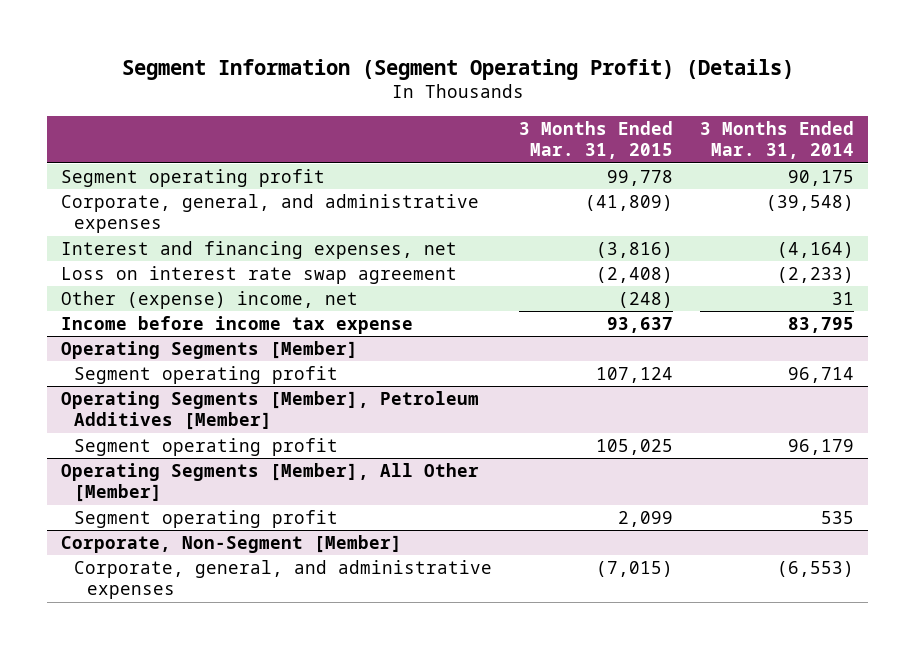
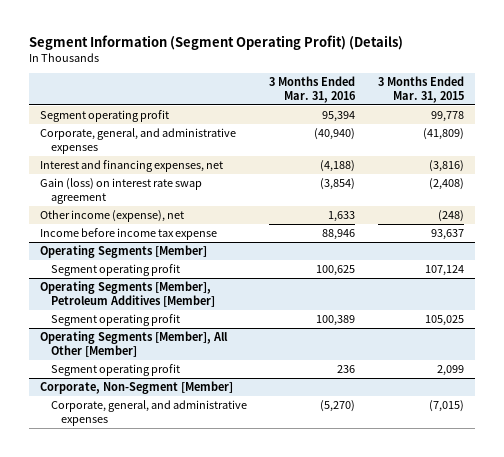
- | 3 Months Ended Mar. 31, 2015 | 3 Months Ended Mar. 31, 2014
+ | 3 Months Ended Mar. 31, 2016 | 3 Months Ended Mar. 31, 2015
- Loss on interest rate swap agreement | (2,408) | (2,233)
- Other (expense) income, net | (248) | 31
+ Gain (loss) on interest rate swap agreement | (3,854) | (2,408)
+ Other income (expense), net | 1,633 | (248)

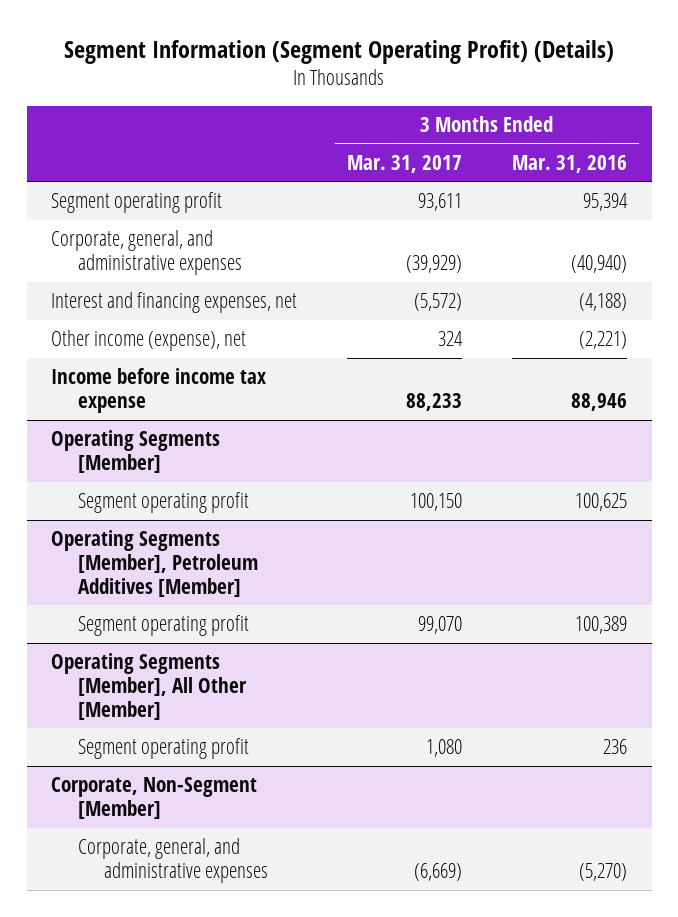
- | 3 Months Ended Mar. 31, 2016 | 3 Months Ended Mar. 31, 2015
+ | 3 Months Ended Mar. 31, 2017 | 3 Months Ended Mar. 31, 2016
- Gain (loss) on interest rate swap agreement | (3,854) | (2,408)
- Other income (expense), net | 1,633 | (248)
+ Other income (expense), net | 324 | (2,221)

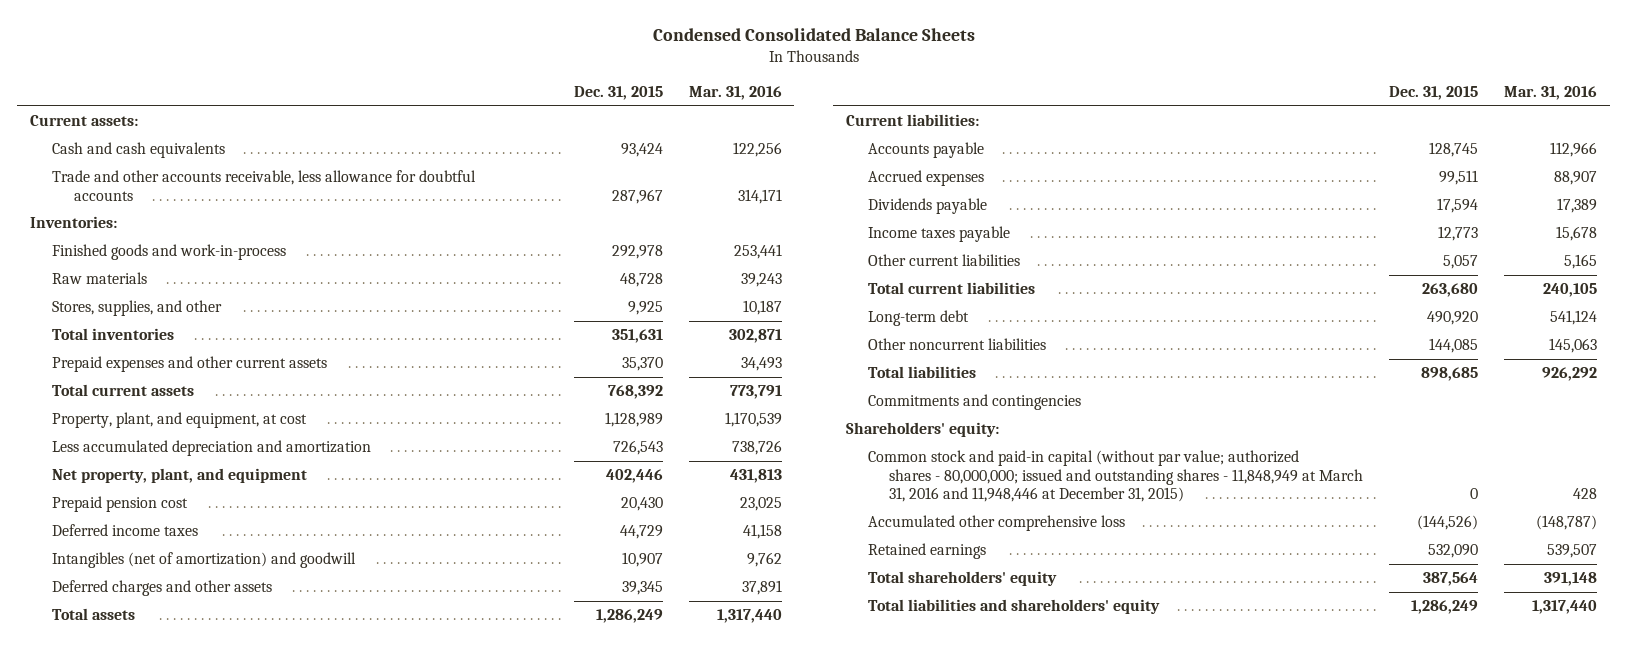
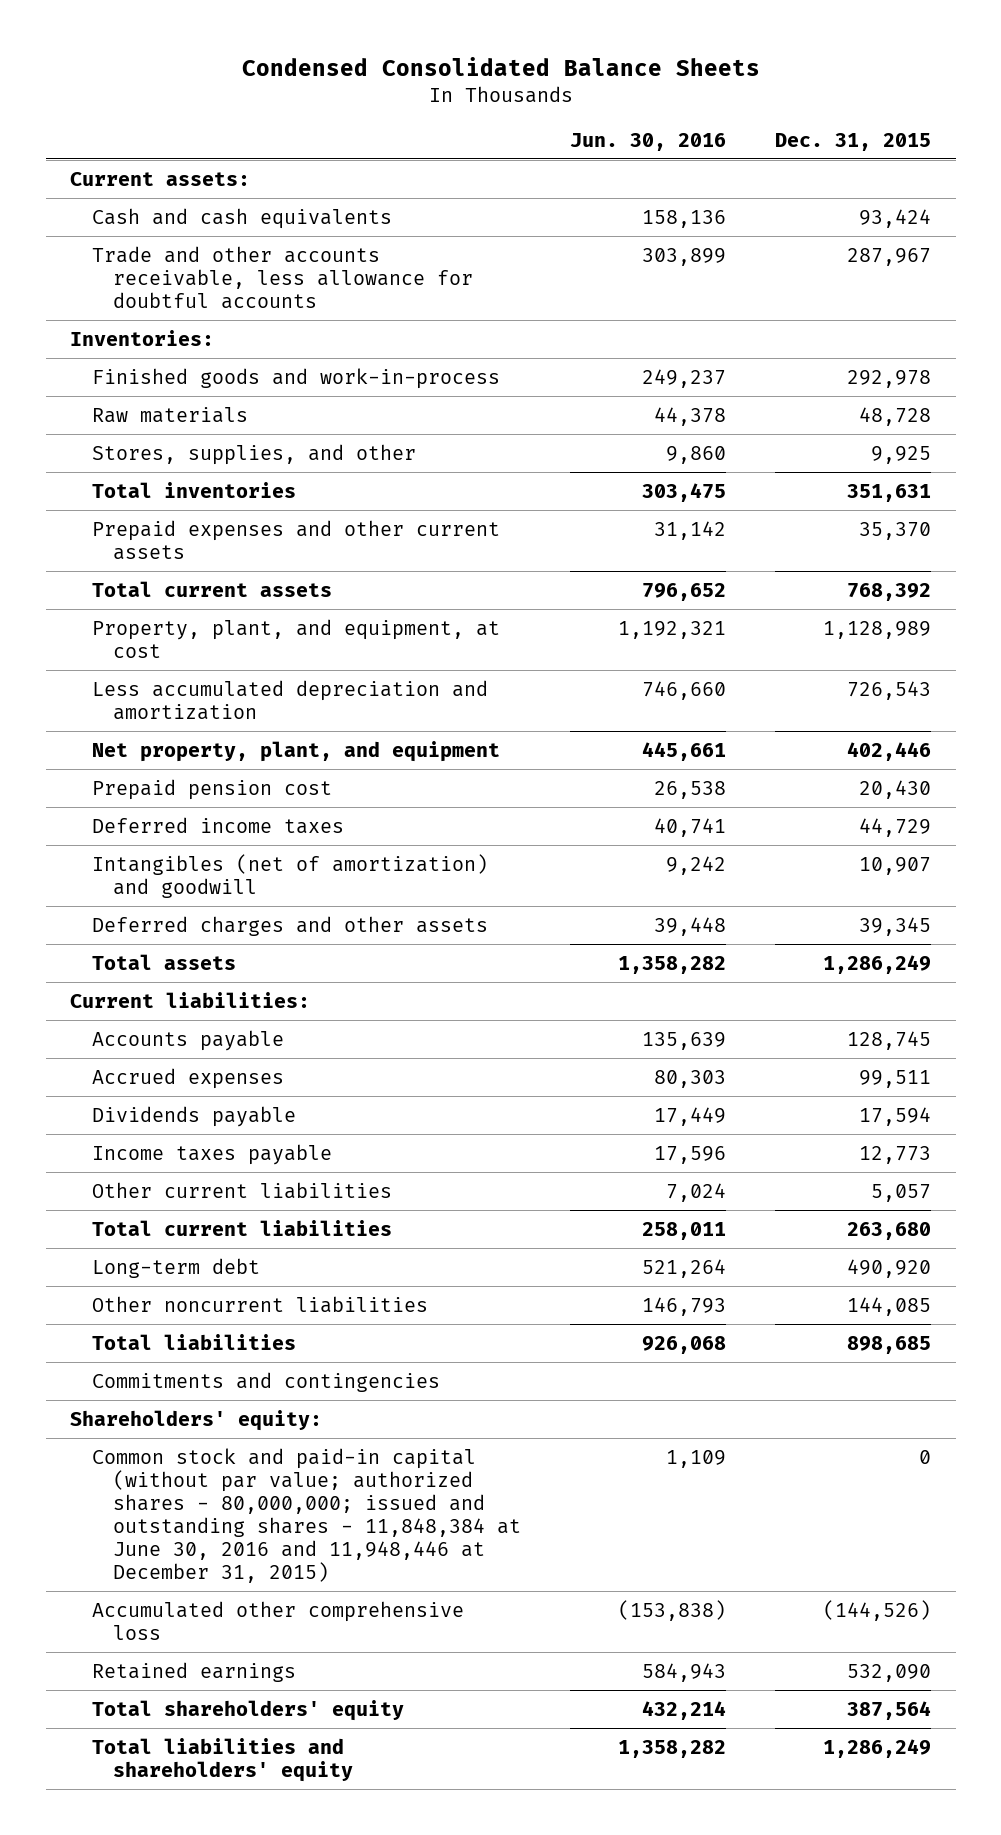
- | Dec. 31, 2015 | Mar. 31, 2016
+ | Jun. 30, 2016 | Dec. 31, 2015
- Common stock and paid-in capital (without par value; authorized shares - 80,000,000; issued and outstanding shares - 11,848,949 at March 31, 2016 and 11,948,446 at December 31, 2015) | 0 | 428
+ Common stock and paid-in capital (without par value; authorized shares - 80,000,000; issued and outstanding shares - 11,848,384 at June 30, 2016 and 11,948,446 at December 31, 2015) | 1,109 | 0

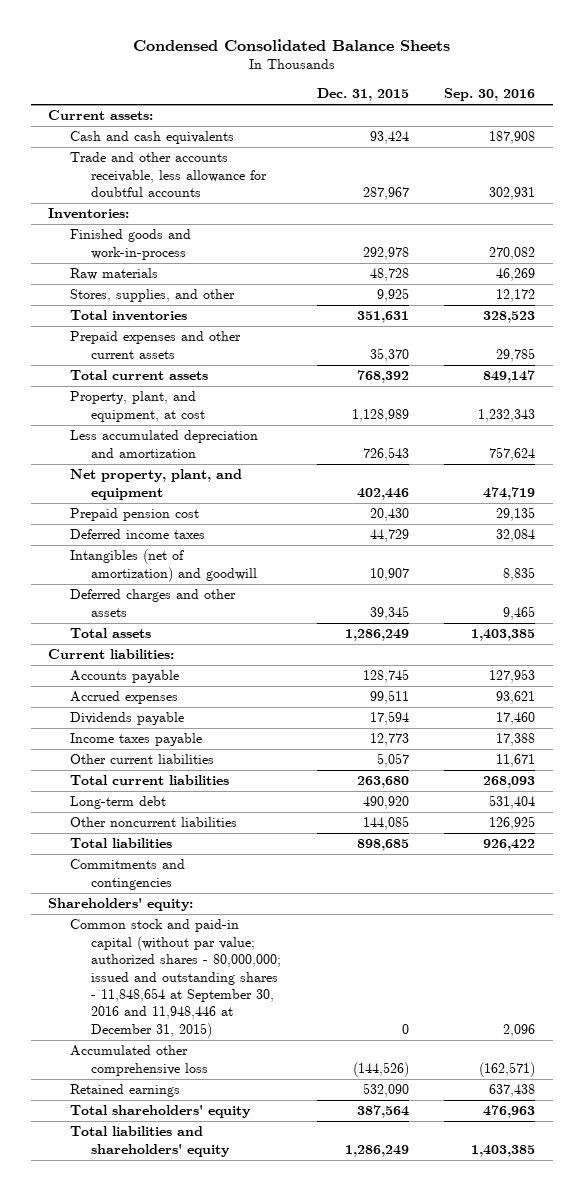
- | Jun. 30, 2016 | Dec. 31, 2015
+ | Dec. 31, 2015 | Sep. 30, 2016
- Common stock and paid-in capital (without par value; authorized shares - 80,000,000; issued and outstanding shares - 11,848,384 at June 30, 2016 and 11,948,446 at December 31, 2015) | 1,109 | 0
+ Common stock and paid-in capital (without par value; authorized shares - 80,000,000; issued and outstanding shares - 11,848,654 at September 30, 2016 and 11,948,446 at December 31, 2015) | 0 | 2,096

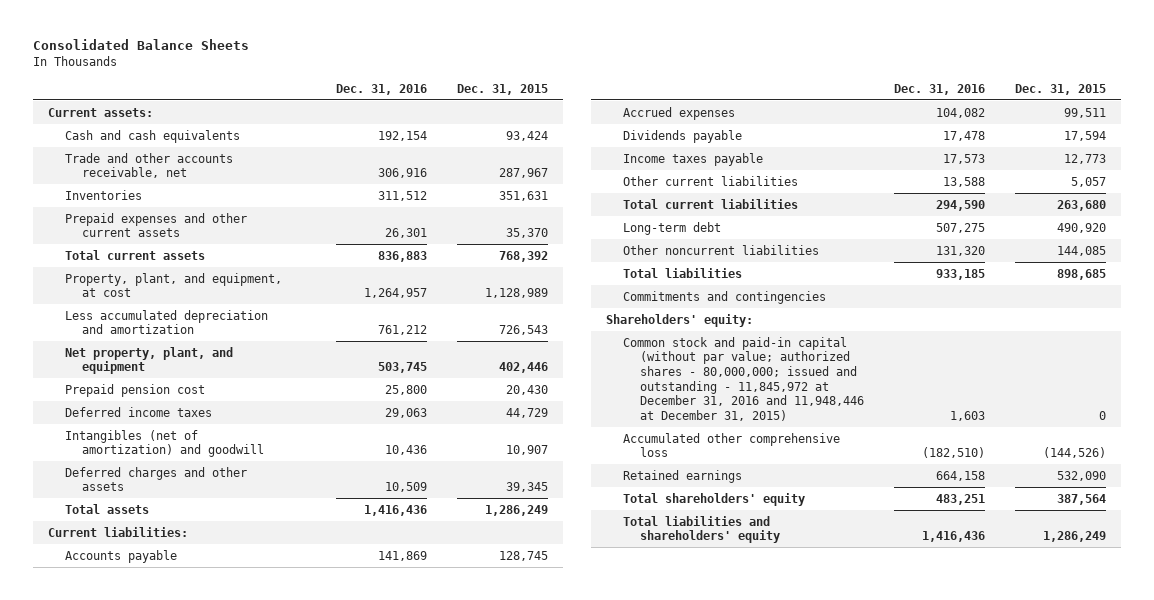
- Condensed Consolidated Balance Sheets
+ Consolidated Balance Sheets
- | Dec. 31, 2015 | Sep. 30, 2016
+ | Dec. 31, 2016 | Dec. 31, 2015
- Trade and other accounts receivable, less allowance for doubtful accounts | 287,967 | 302,931
- Inventories:
- Finished goods and work-in-process | 292,978 | 270,082
- Raw materials | 48,728 | 46,269
- Stores, supplies, and other | 9,925 | 12,172
- Total inventories | 351,631 | 328,523
+ Trade and other accounts receivable, net | 306,916 | 287,967
+ Inventories | 311,512 | 351,631
- Common stock and paid-in capital (without par value; authorized shares - 80,000,000; issued and outstanding shares - 11,848,654 at September 30, 2016 and 11,948,446 at December 31, 2015) | 0 | 2,096
+ Common stock and paid-in capital (without par value; authorized shares - 80,000,000; issued and outstanding - 11,845,972 at December 31, 2016 and 11,948,446 at December 31, 2015) | 1,603 | 0

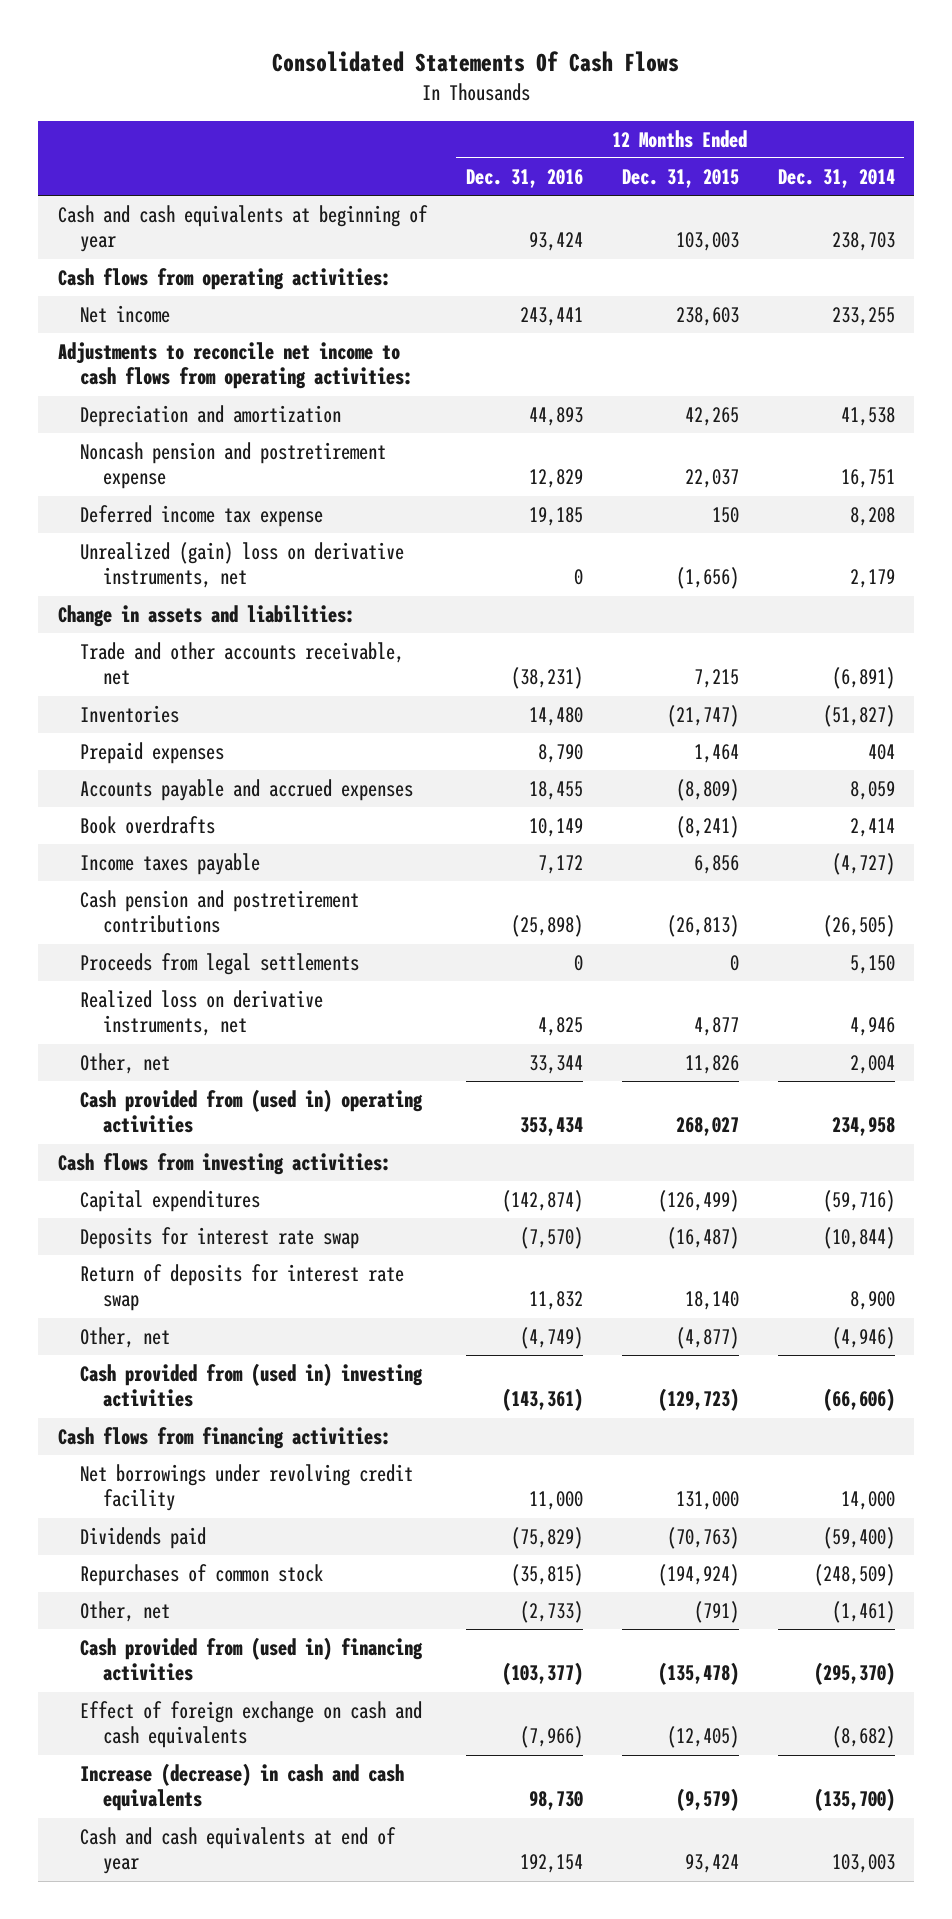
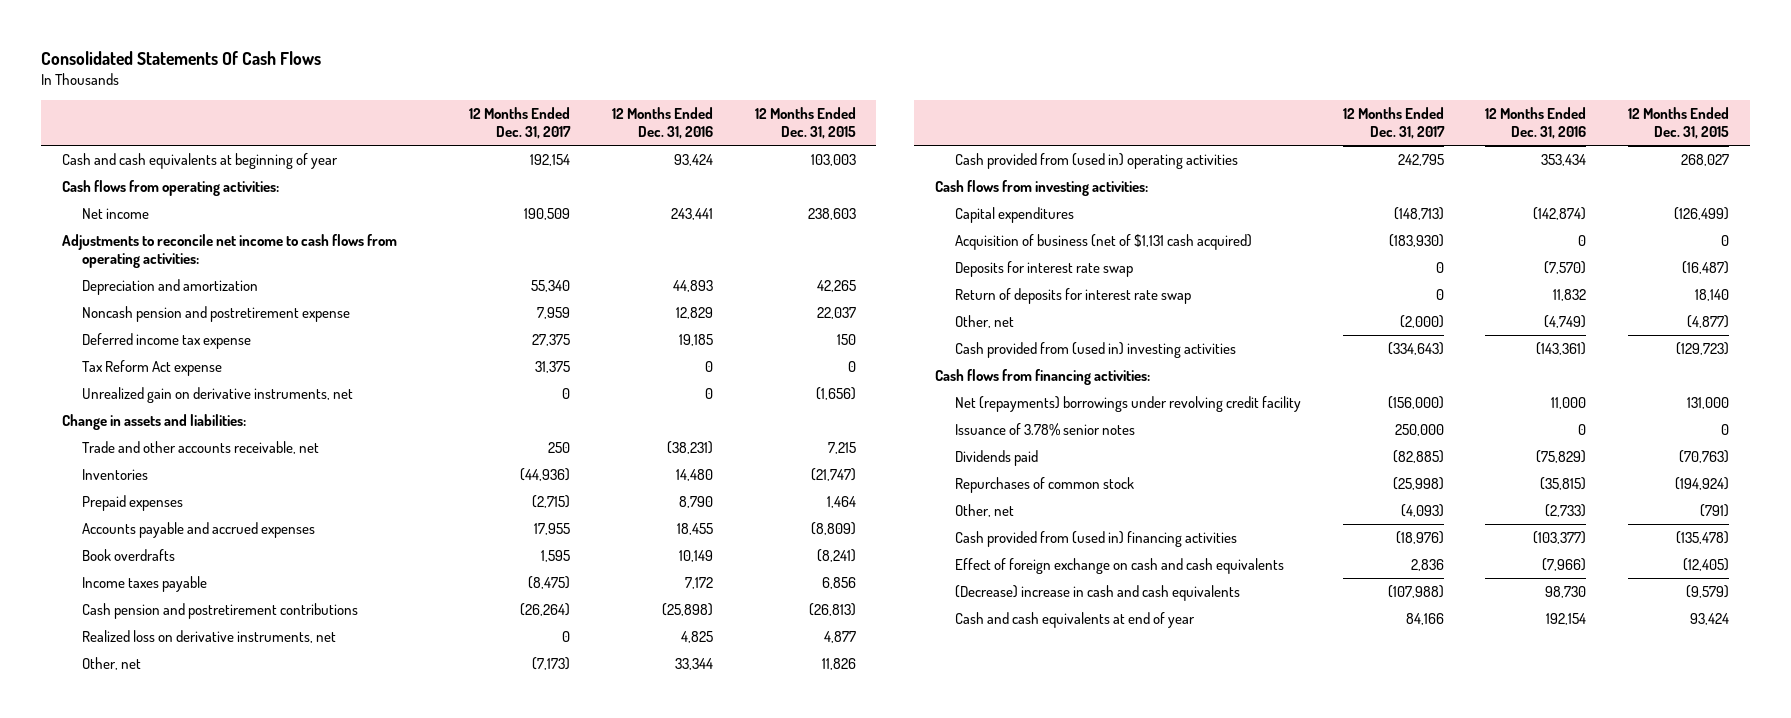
- | 12 Months Ended Dec. 31, 2016 | 12 Months Ended Dec. 31, 2015 | 12 Months Ended Dec. 31, 2014
+ | 12 Months Ended Dec. 31, 2017 | 12 Months Ended Dec. 31, 2016 | 12 Months Ended Dec. 31, 2015
- Unrealized (gain) loss on derivative instruments, net | 0 | (1,656) | 2,179
+ Tax Reform Act expense | 31,375 | 0 | 0
+ Unrealized gain on derivative instruments, net | 0 | 0 | (1,656)
- Proceeds from legal settlements | 0 | 0 | 5,150
+ Acquisition of business (net of $1,131 cash acquired) | (183,930) | 0 | 0
- Net borrowings under revolving credit facility | 11,000 | 131,000 | 14,000
+ Net (repayments) borrowings under revolving credit facility | (156,000) | 11,000 | 131,000
+ Issuance of 3.78% senior notes | 250,000 | 0 | 0
- Increase (decrease) in cash and cash equivalents | 98,730 | (9,579) | (135,700)
+ (Decrease) increase in cash and cash equivalents | (107,988) | 98,730 | (9,579)

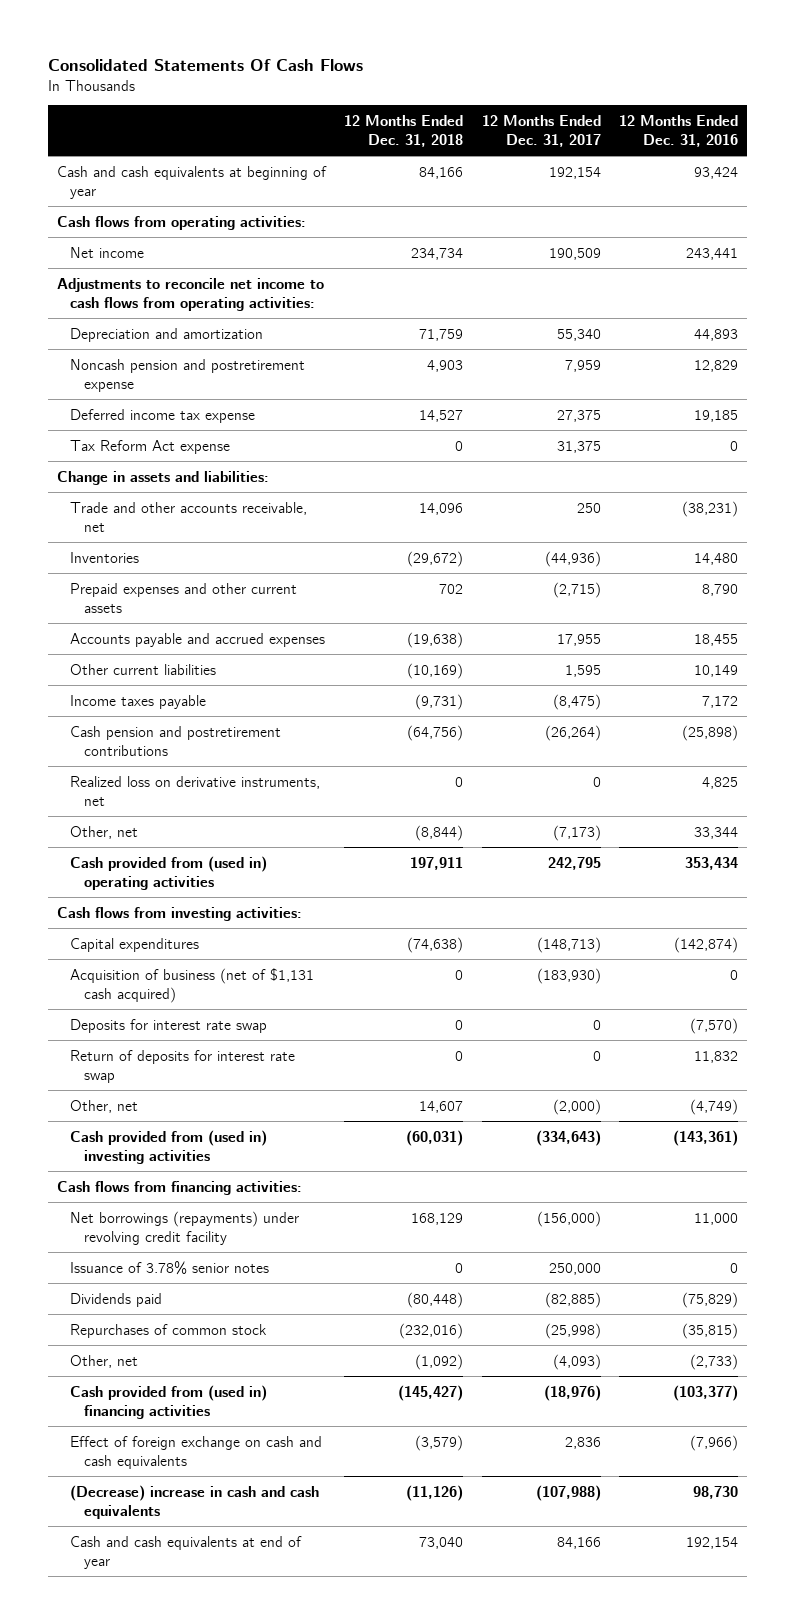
- | 12 Months Ended Dec. 31, 2017 | 12 Months Ended Dec. 31, 2016 | 12 Months Ended Dec. 31, 2015
+ | 12 Months Ended Dec. 31, 2018 | 12 Months Ended Dec. 31, 2017 | 12 Months Ended Dec. 31, 2016
- Unrealized gain on derivative instruments, net | 0 | 0 | (1,656)
- Prepaid expenses | (2,715) | 8,790 | 1,464
+ Prepaid expenses and other current assets | 702 | (2,715) | 8,790
- Book overdrafts | 1,595 | 10,149 | (8,241)
+ Other current liabilities | (10,169) | 1,595 | 10,149
- Net (repayments) borrowings under revolving credit facility | (156,000) | 11,000 | 131,000
+ Net borrowings (repayments) under revolving credit facility | 168,129 | (156,000) | 11,000

